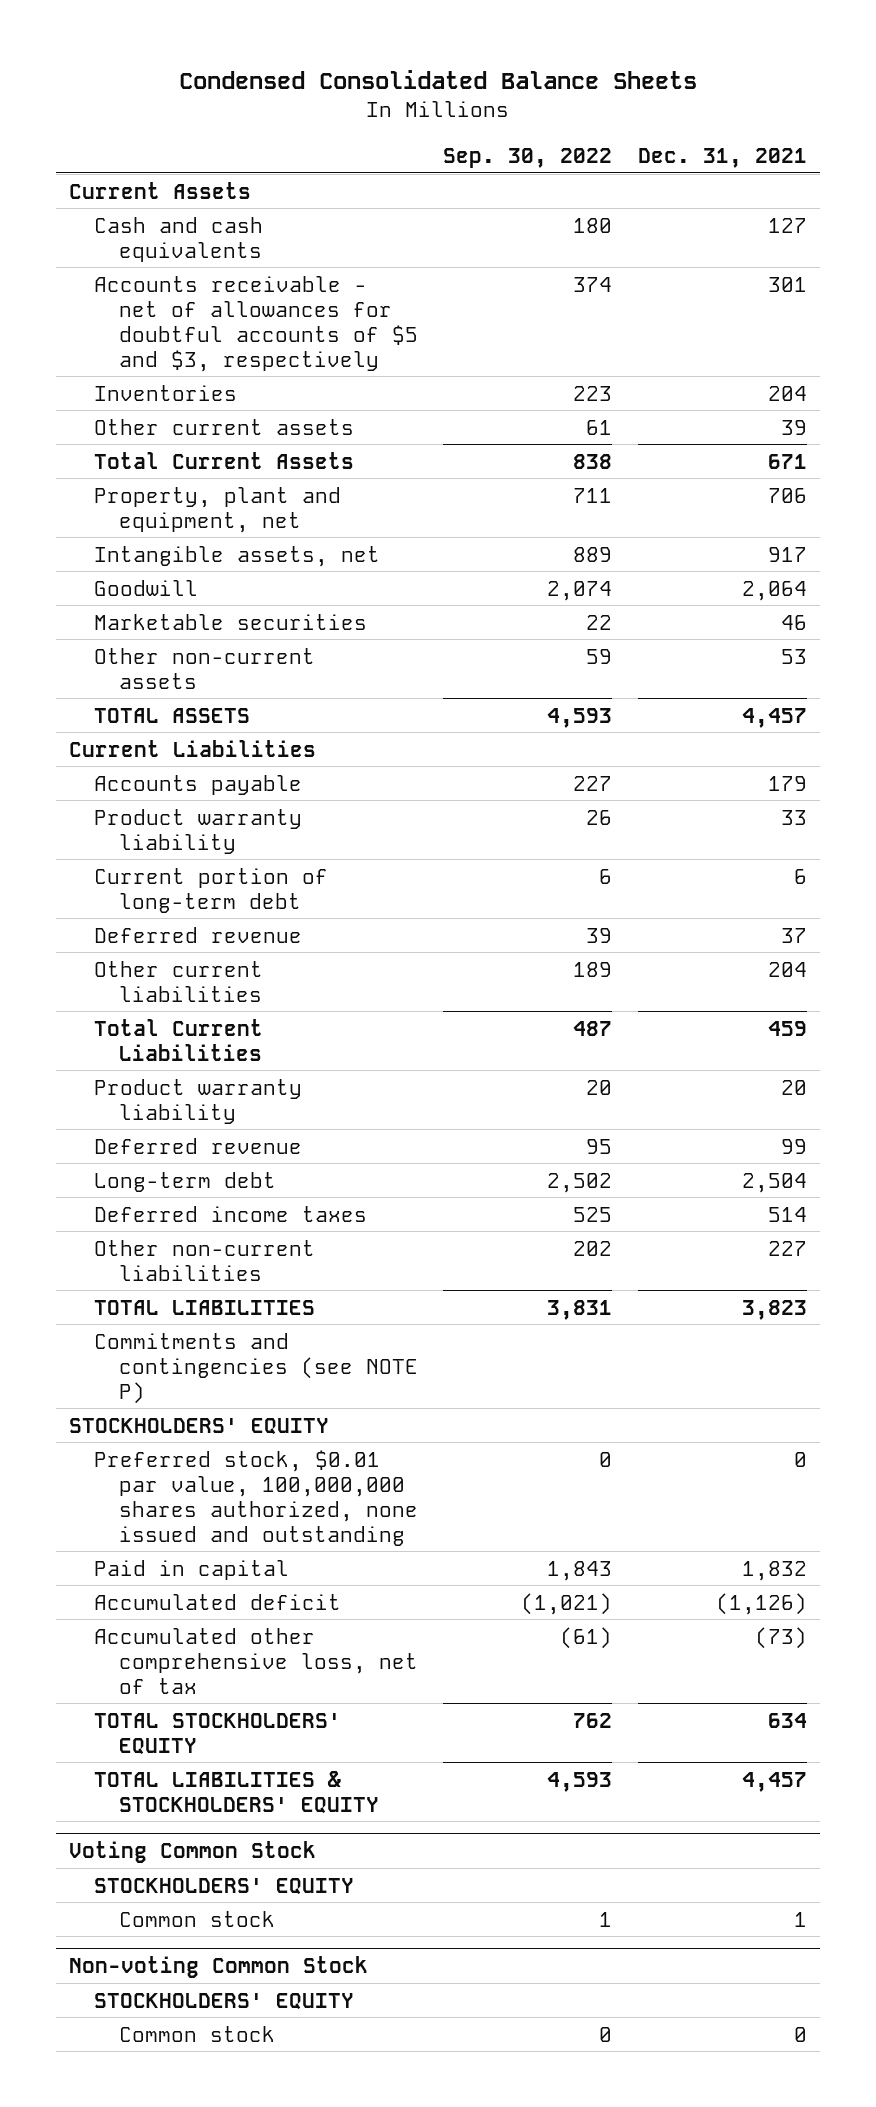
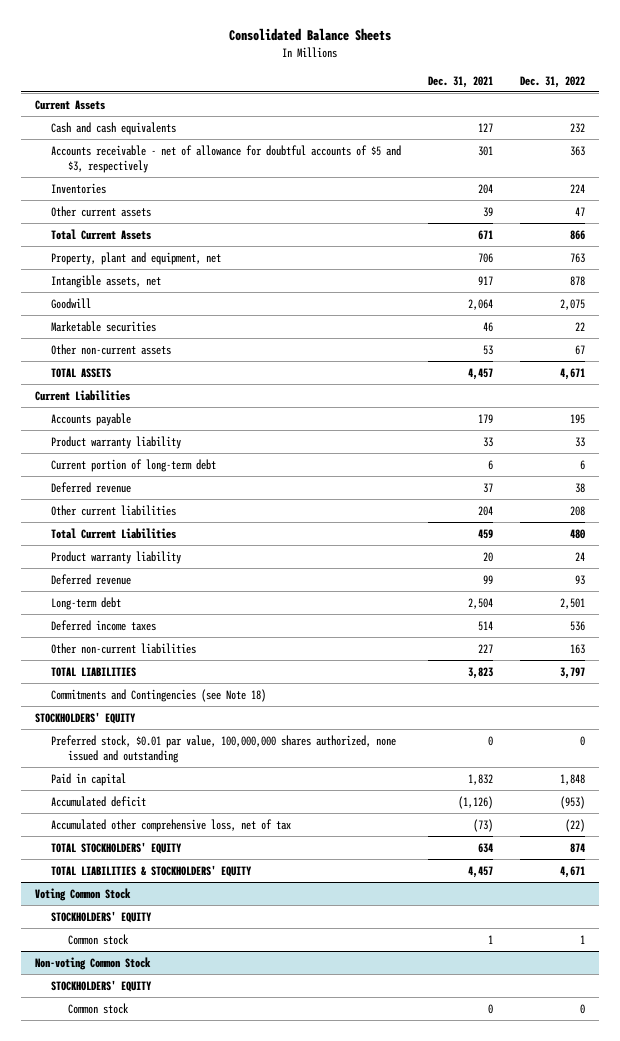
- Condensed Consolidated Balance Sheets
+ Consolidated Balance Sheets
- | Sep. 30, 2022 | Dec. 31, 2021
+ | Dec. 31, 2021 | Dec. 31, 2022
- Accounts receivable - net of allowances for doubtful accounts of $5 and $3, respectively | 374 | 301
+ Accounts receivable - net of allowance for doubtful accounts of $5 and $3, respectively | 301 | 363
- Commitments and contingencies (see NOTE P)
+ Commitments and Contingencies (see Note 18)

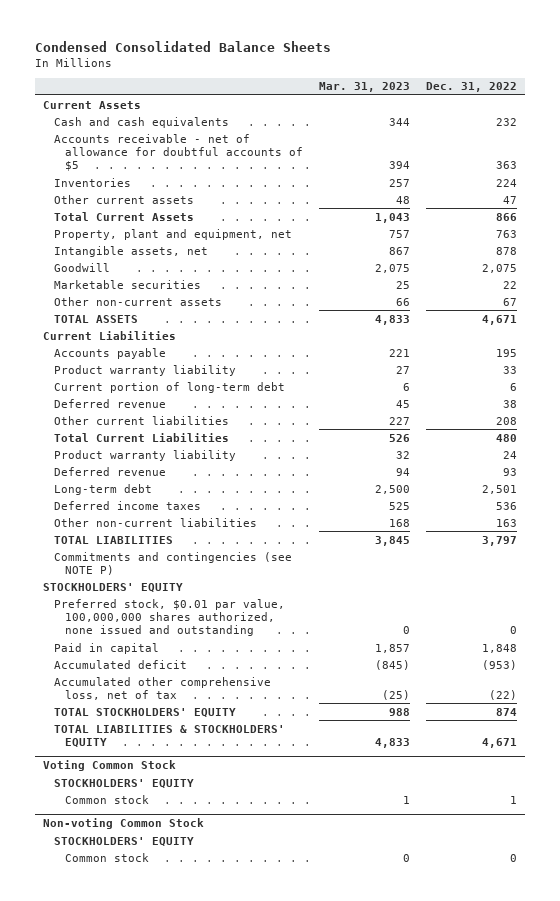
- Consolidated Balance Sheets
+ Condensed Consolidated Balance Sheets
- | Dec. 31, 2021 | Dec. 31, 2022
+ | Mar. 31, 2023 | Dec. 31, 2022
- Accounts receivable - net of allowance for doubtful accounts of $5 and $3, respectively | 301 | 363
+ Accounts receivable - net of allowance for doubtful accounts of $5 | 394 | 363
- Commitments and Contingencies (see Note 18)
+ Commitments and contingencies (see NOTE P)

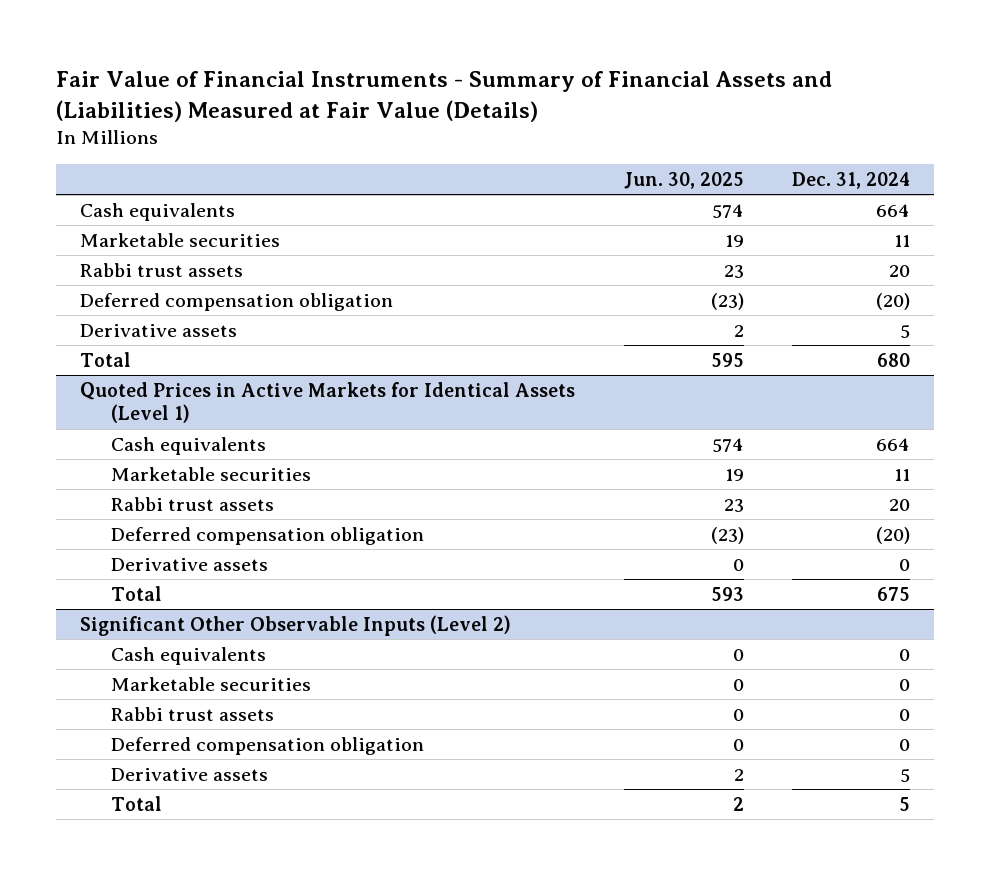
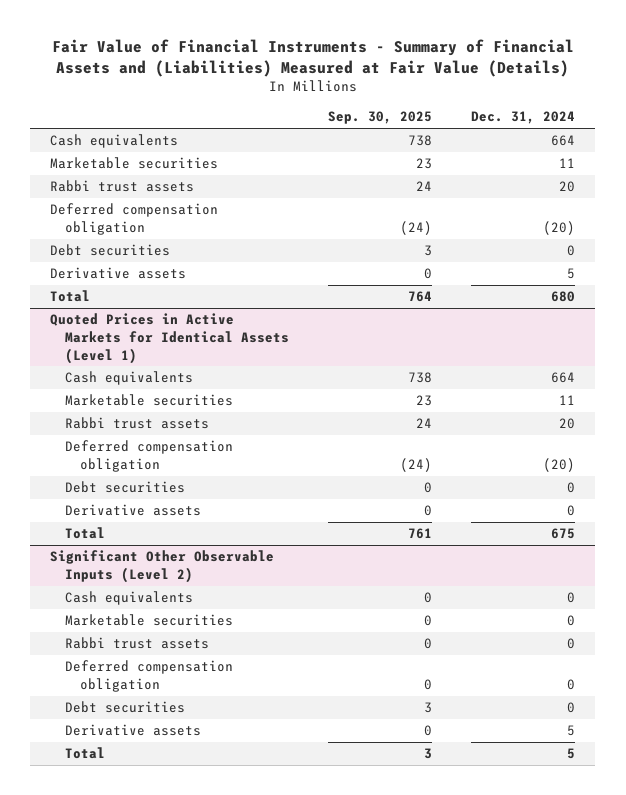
- | Jun. 30, 2025 | Dec. 31, 2024
+ | Sep. 30, 2025 | Dec. 31, 2024
+ Debt securities | 3 | 0
@ Quoted Prices in Active Markets for Identical Assets (Level 1)
+ Debt securities | 0 | 0
@ Significant Other Observable Inputs (Level 2)
+ Debt securities | 3 | 0

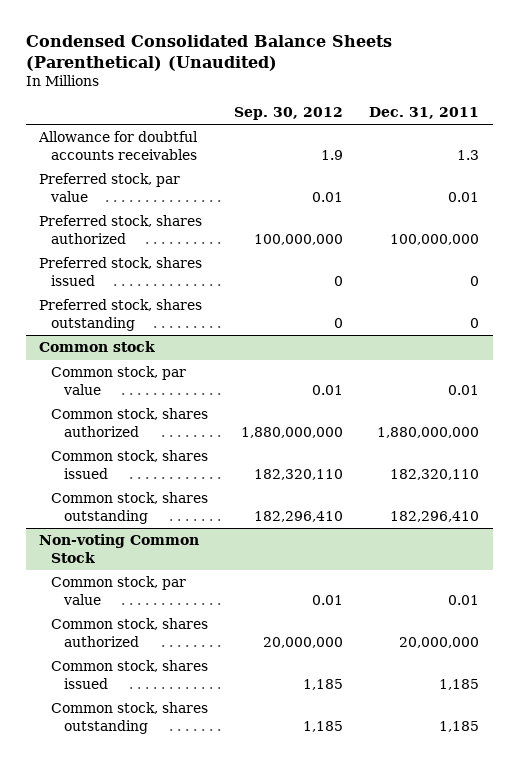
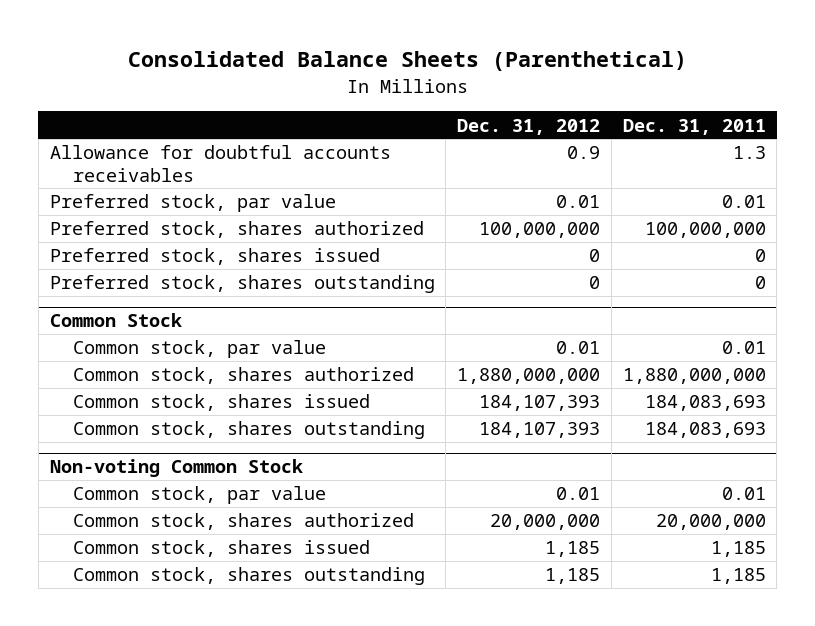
- Condensed Consolidated Balance Sheets (Parenthetical) (Unaudited)
+ Consolidated Balance Sheets (Parenthetical)
- | Sep. 30, 2012 | Dec. 31, 2011
+ | Dec. 31, 2012 | Dec. 31, 2011
- Common stock
+ Common Stock
- Common stock, shares issued | 182,320,110 | 182,320,110
- Common stock, shares outstanding | 182,296,410 | 182,296,410
+ Common stock, shares issued | 184,107,393 | 184,083,693
+ Common stock, shares outstanding | 184,107,393 | 184,083,693

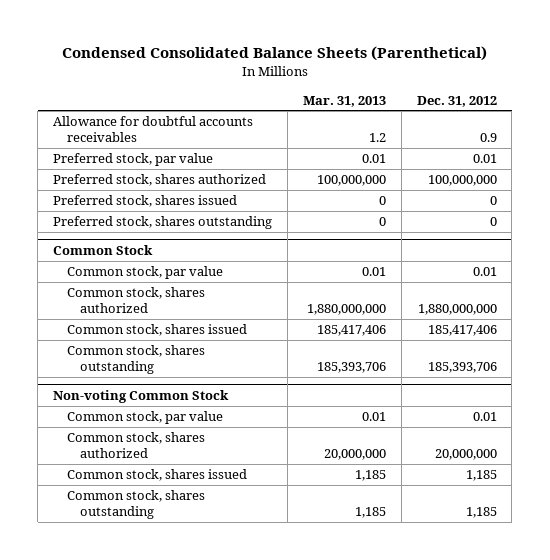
- Consolidated Balance Sheets (Parenthetical)
+ Condensed Consolidated Balance Sheets (Parenthetical)
- | Dec. 31, 2012 | Dec. 31, 2011
+ | Mar. 31, 2013 | Dec. 31, 2012
@ Common Stock
- Common stock, shares issued | 184,107,393 | 184,083,693
- Common stock, shares outstanding | 184,107,393 | 184,083,693
+ Common stock, shares issued | 185,417,406 | 185,417,406
+ Common stock, shares outstanding | 185,393,706 | 185,393,706

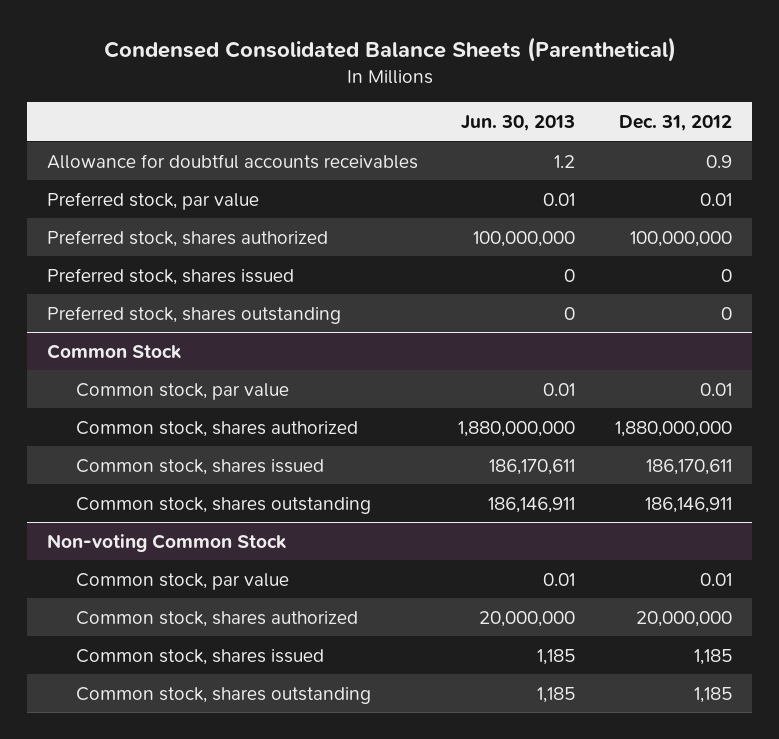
- | Mar. 31, 2013 | Dec. 31, 2012
+ | Jun. 30, 2013 | Dec. 31, 2012
@ Common Stock
- Common stock, shares issued | 185,417,406 | 185,417,406
- Common stock, shares outstanding | 185,393,706 | 185,393,706
+ Common stock, shares issued | 186,170,611 | 186,170,611
+ Common stock, shares outstanding | 186,146,911 | 186,146,911

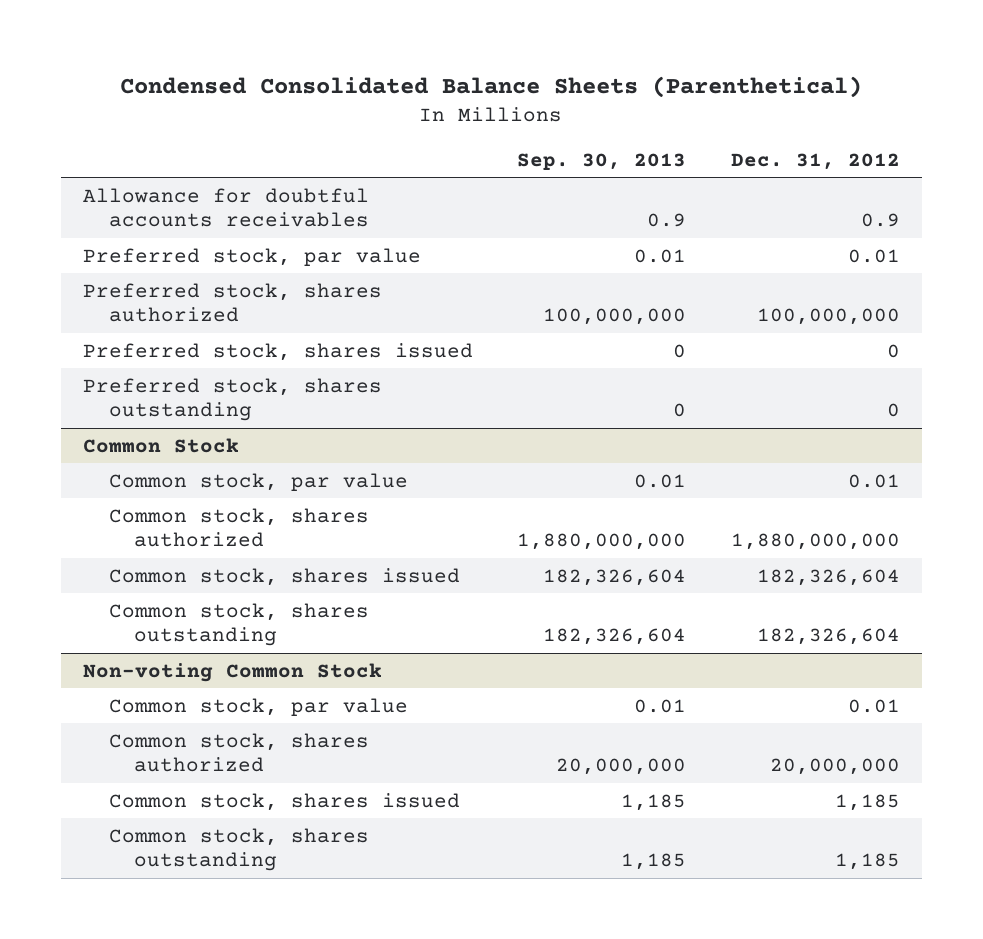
- | Jun. 30, 2013 | Dec. 31, 2012
+ | Sep. 30, 2013 | Dec. 31, 2012
@ Common Stock
- Common stock, shares issued | 186,170,611 | 186,170,611
- Common stock, shares outstanding | 186,146,911 | 186,146,911
+ Common stock, shares issued | 182,326,604 | 182,326,604
+ Common stock, shares outstanding | 182,326,604 | 182,326,604

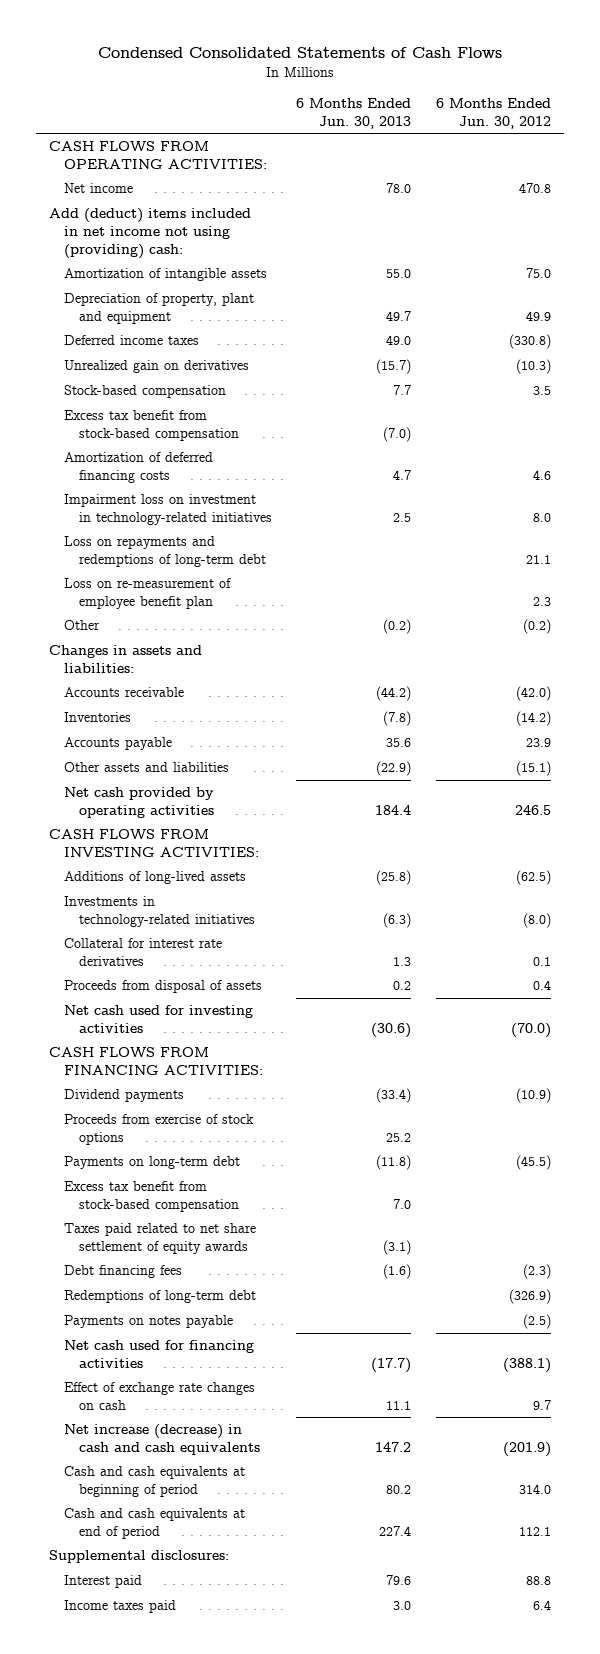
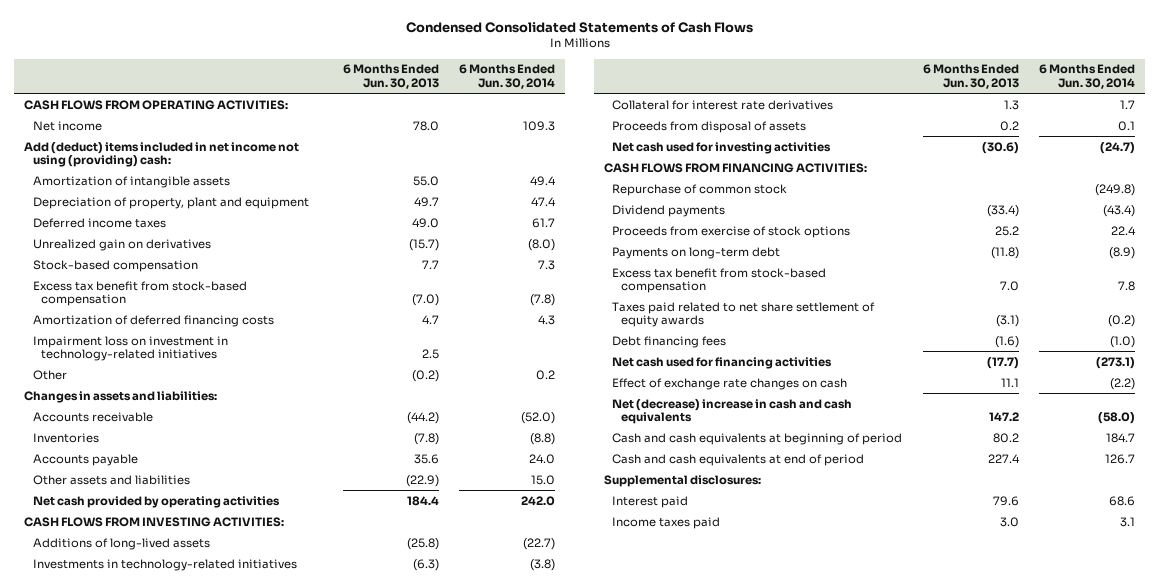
- | 6 Months Ended Jun. 30, 2013 | 6 Months Ended Jun. 30, 2012
+ | 6 Months Ended Jun. 30, 2013 | 6 Months Ended Jun. 30, 2014
- Loss on repayments and redemptions of long-term debt | | 21.1
- Loss on re-measurement of employee benefit plan | | 2.3
+ Repurchase of common stock | | (249.8)
- Redemptions of long-term debt | | (326.9)
- Payments on notes payable | | (2.5)
- Net increase (decrease) in cash and cash equivalents | 147.2 | (201.9)
+ Net (decrease) increase in cash and cash equivalents | 147.2 | (58.0)

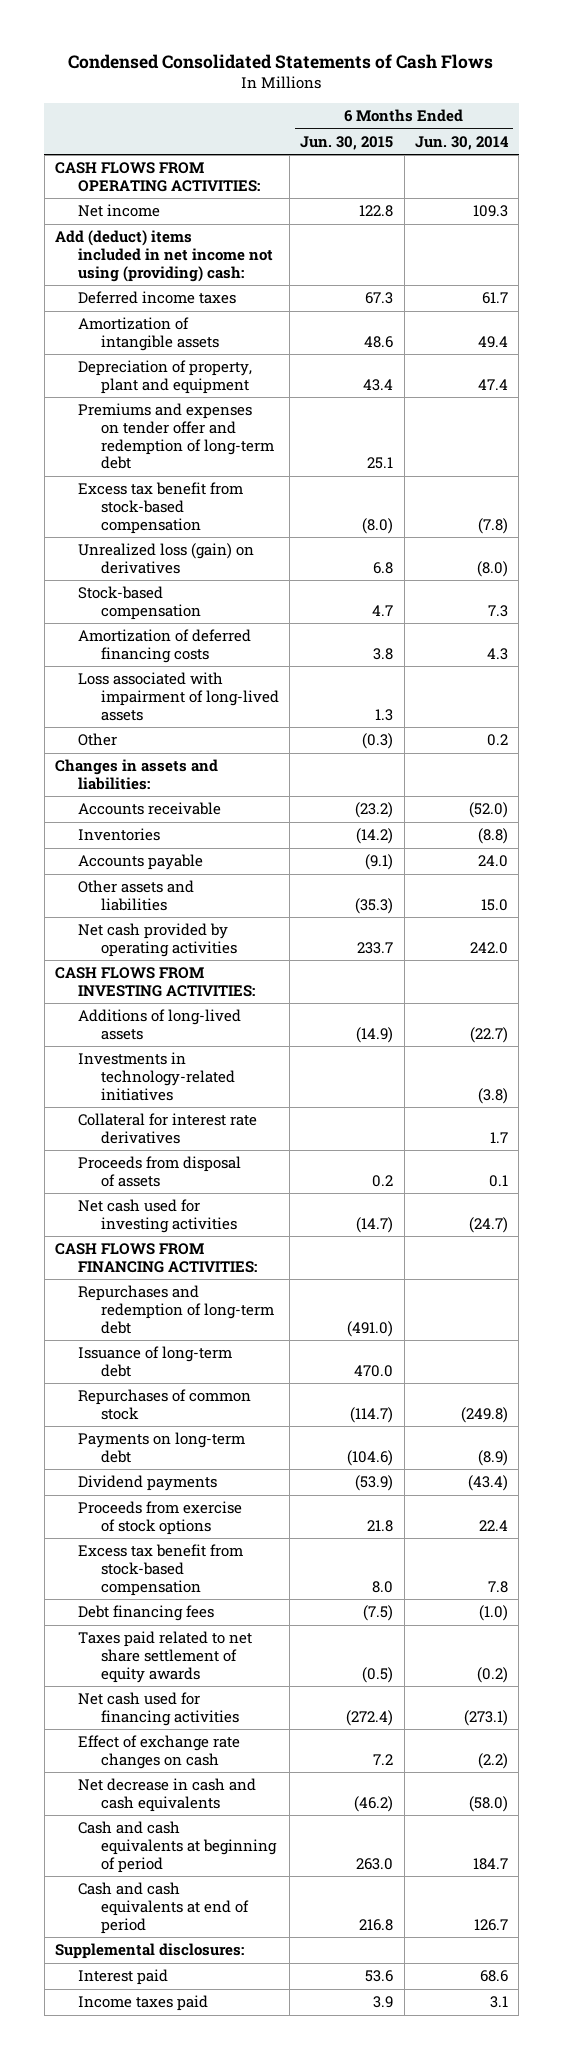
- | 6 Months Ended Jun. 30, 2013 | 6 Months Ended Jun. 30, 2014
+ | 6 Months Ended Jun. 30, 2015 | 6 Months Ended Jun. 30, 2014
moved up: Deferred income taxes | 67.3 | 61.7
- Unrealized gain on derivatives | (15.7) | (8.0)
+ Premiums and expenses on tender offer and redemption of long-term debt | 25.1 |
+ Unrealized loss (gain) on derivatives | 6.8 | (8.0)
moved down: Stock-based compensation | 4.7 | 7.3
- Impairment loss on investment in technology-related initiatives | 2.5 |
+ Loss associated with impairment of long-lived assets | 1.3 |
- Repurchase of common stock | | (249.8)
+ Repurchases and redemption of long-term debt | (491.0) |
+ Issuance of long-term debt | 470.0 |
+ Repurchases of common stock | (114.7) | (249.8)
moved up: Payments on long-term debt | (104.6) | (8.9)
moved down: Taxes paid related to net share settlement of equity awards | (0.5) | (0.2)
- Net (decrease) increase in cash and cash equivalents | 147.2 | (58.0)
+ Net decrease in cash and cash equivalents | (46.2) | (58.0)

